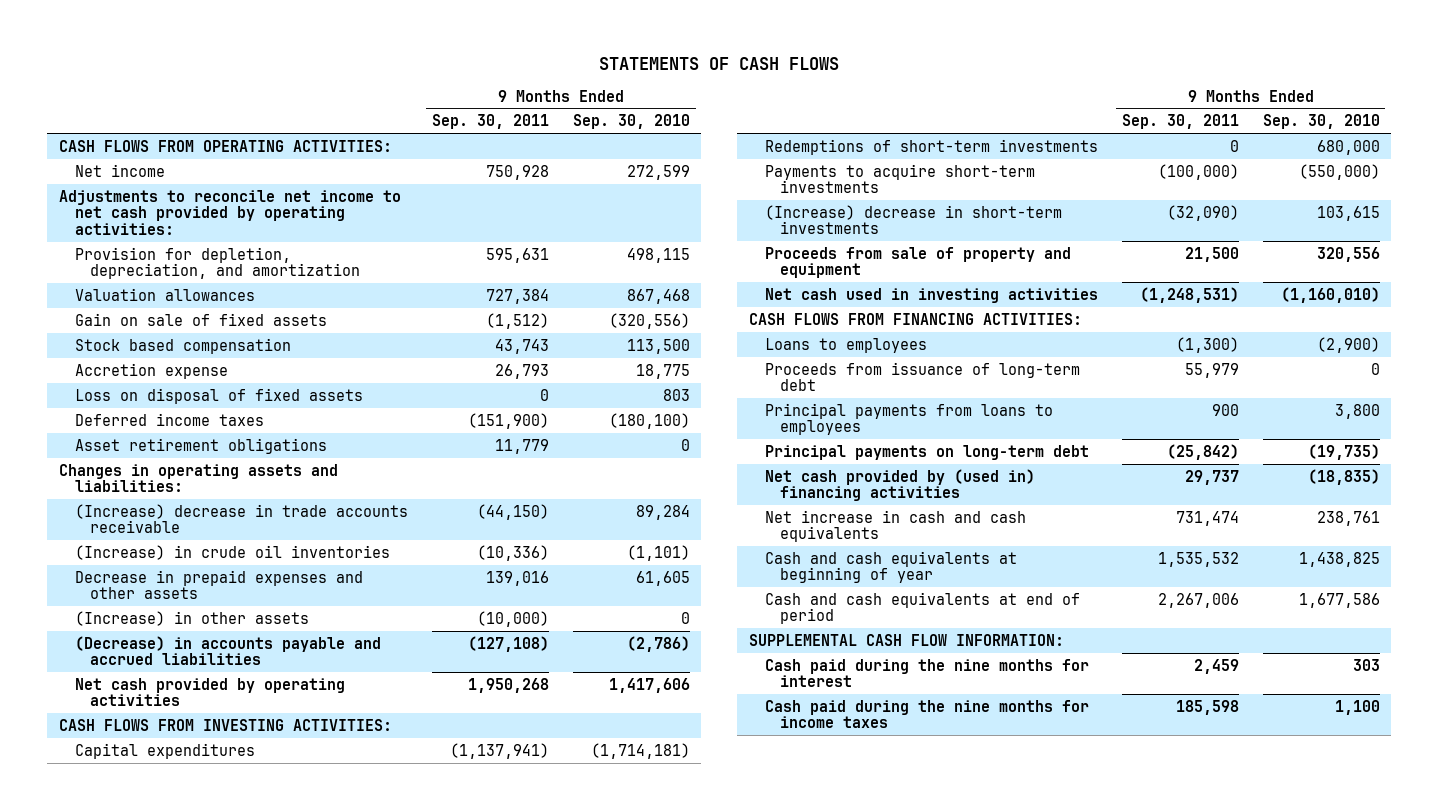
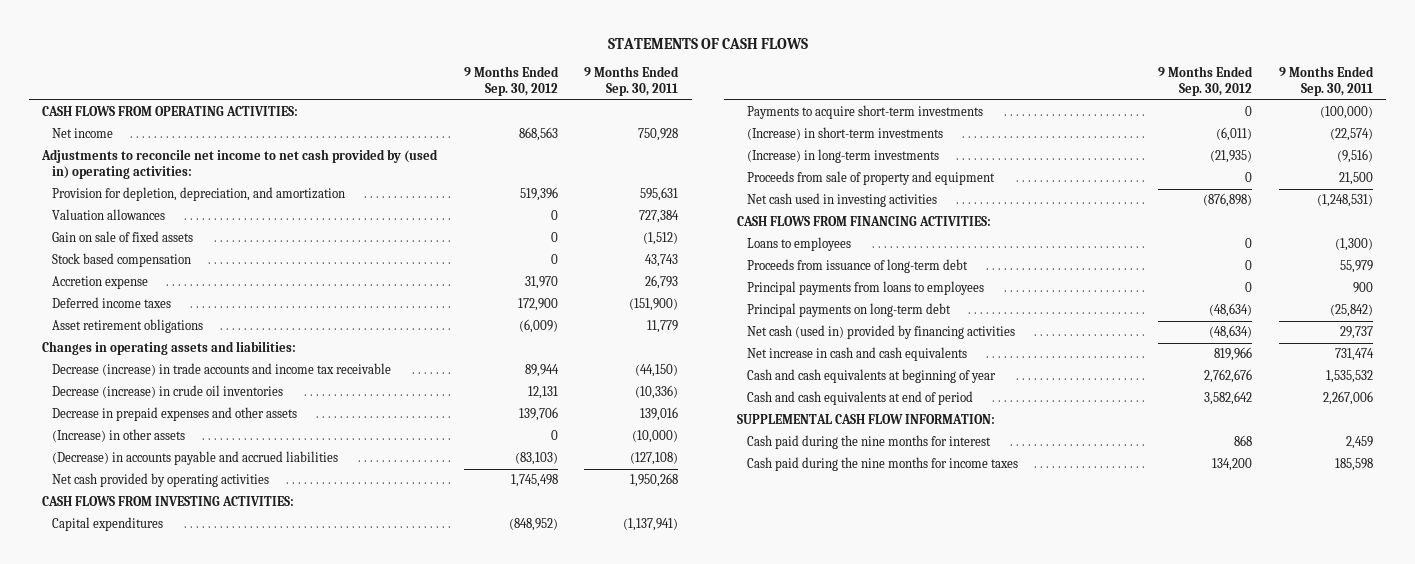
- | 9 Months Ended Sep. 30, 2011 | 9 Months Ended Sep. 30, 2010
+ | 9 Months Ended Sep. 30, 2012 | 9 Months Ended Sep. 30, 2011
- Adjustments to reconcile net income to net cash provided by operating activities:
+ Adjustments to reconcile net income to net cash provided by (used in) operating activities:
- Loss on disposal of fixed assets | 0 | 803
- (Increase) decrease in trade accounts receivable | (44,150) | 89,284
- (Increase) in crude oil inventories | (10,336) | (1,101)
+ Decrease (increase) in trade accounts and income tax receivable | 89,944 | (44,150)
+ Decrease (increase) in crude oil inventories | 12,131 | (10,336)
- Redemptions of short-term investments | 0 | 680,000
- (Increase) decrease in short-term investments | (32,090) | 103,615
+ (Increase) in short-term investments | (6,011) | (22,574)
+ (Increase) in long-term investments | (21,935) | (9,516)
- Net cash provided by (used in) financing activities | 29,737 | (18,835)
+ Net cash (used in) provided by financing activities | (48,634) | 29,737

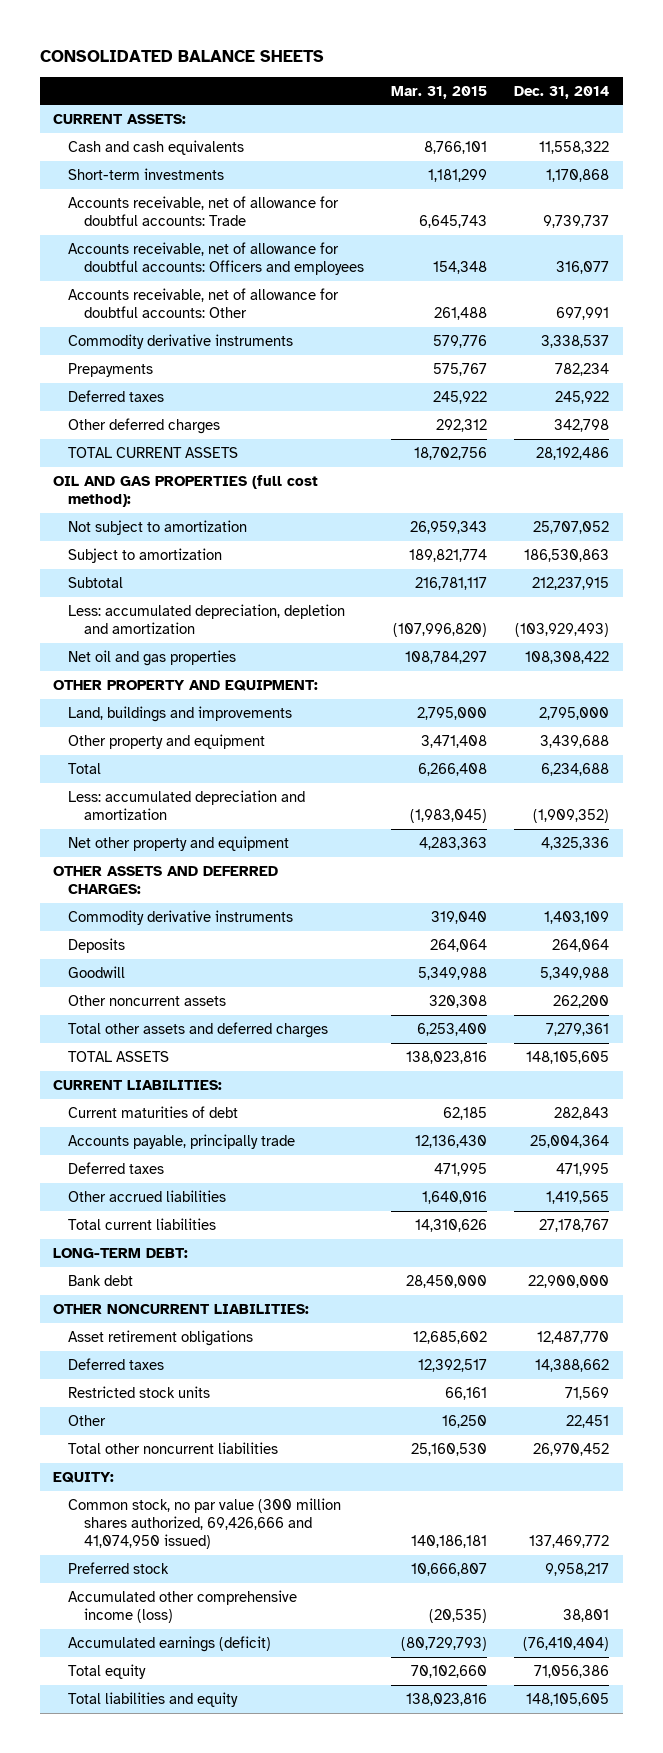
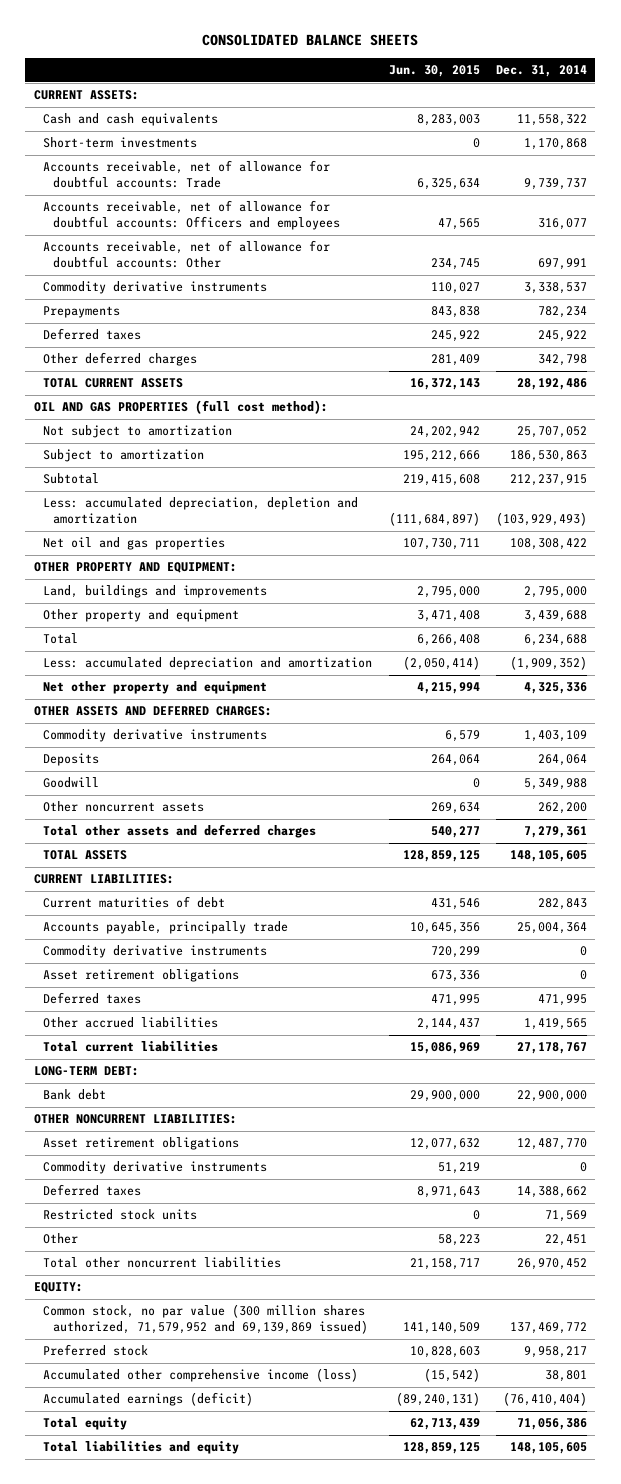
- | Mar. 31, 2015 | Dec. 31, 2014
+ | Jun. 30, 2015 | Dec. 31, 2014
+ Commodity derivative instruments | 720,299 | 0
+ Asset retirement obligations | 673,336 | 0
+ Commodity derivative instruments | 51,219 | 0
- Common stock, no par value (300 million shares authorized, 69,426,666 and 41,074,950 issued) | 140,186,181 | 137,469,772
+ Common stock, no par value (300 million shares authorized, 71,579,952 and 69,139,869 issued) | 141,140,509 | 137,469,772

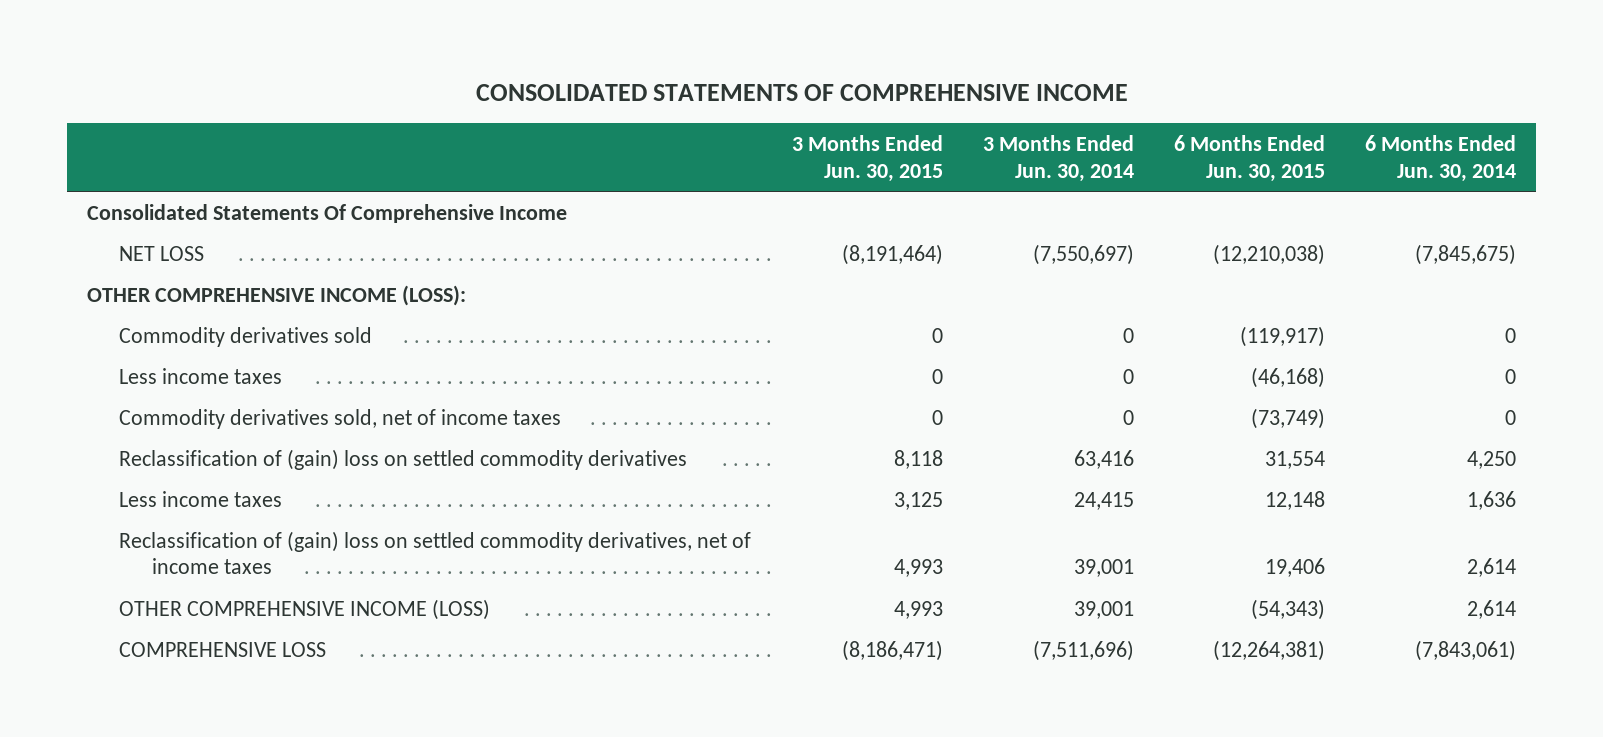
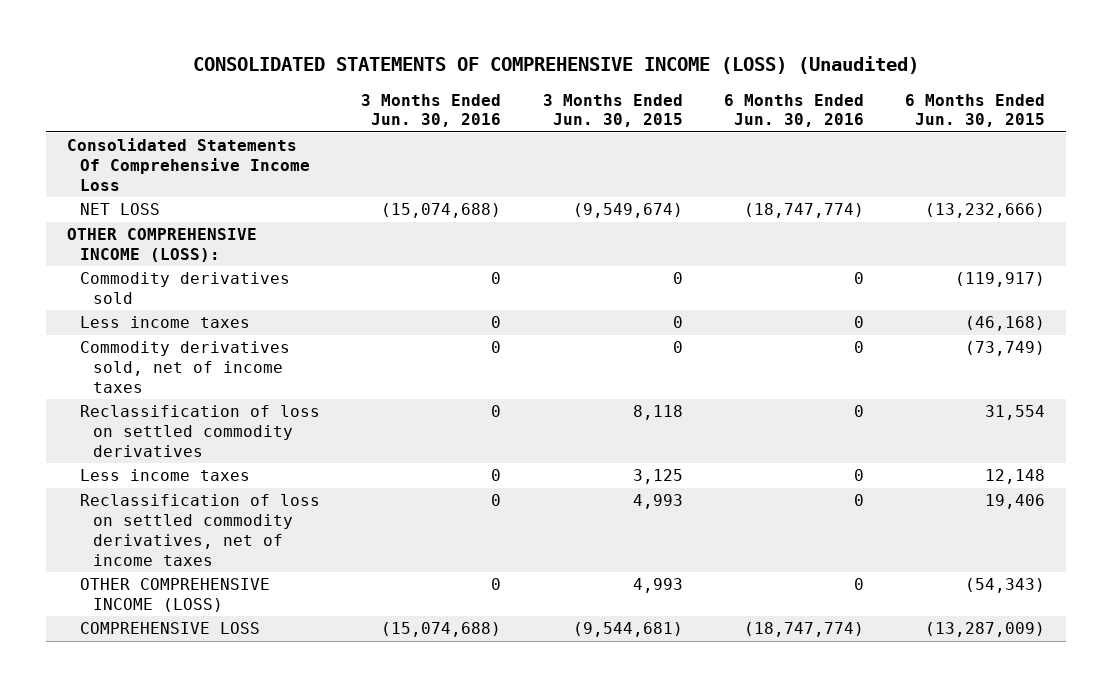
- CONSOLIDATED STATEMENTS OF COMPREHENSIVE INCOME
+ CONSOLIDATED STATEMENTS OF COMPREHENSIVE INCOME (LOSS) (Unaudited)
- | 3 Months Ended Jun. 30, 2015 | 3 Months Ended Jun. 30, 2014 | 6 Months Ended Jun. 30, 2015 | 6 Months Ended Jun. 30, 2014
+ | 3 Months Ended Jun. 30, 2016 | 3 Months Ended Jun. 30, 2015 | 6 Months Ended Jun. 30, 2016 | 6 Months Ended Jun. 30, 2015
- Consolidated Statements Of Comprehensive Income
- NET LOSS | (8,191,464) | (7,550,697) | (12,210,038) | (7,845,675)
+ Consolidated Statements Of Comprehensive Income Loss
+ NET LOSS | (15,074,688) | (9,549,674) | (18,747,774) | (13,232,666)
- Reclassification of (gain) loss on settled commodity derivatives | 8,118 | 63,416 | 31,554 | 4,250
+ Reclassification of loss on settled commodity derivatives | 0 | 8,118 | 0 | 31,554
- Reclassification of (gain) loss on settled commodity derivatives, net of income taxes | 4,993 | 39,001 | 19,406 | 2,614
+ Reclassification of loss on settled commodity derivatives, net of income taxes | 0 | 4,993 | 0 | 19,406
- COMPREHENSIVE LOSS | (8,186,471) | (7,511,696) | (12,264,381) | (7,843,061)
+ COMPREHENSIVE LOSS | (15,074,688) | (9,544,681) | (18,747,774) | (13,287,009)

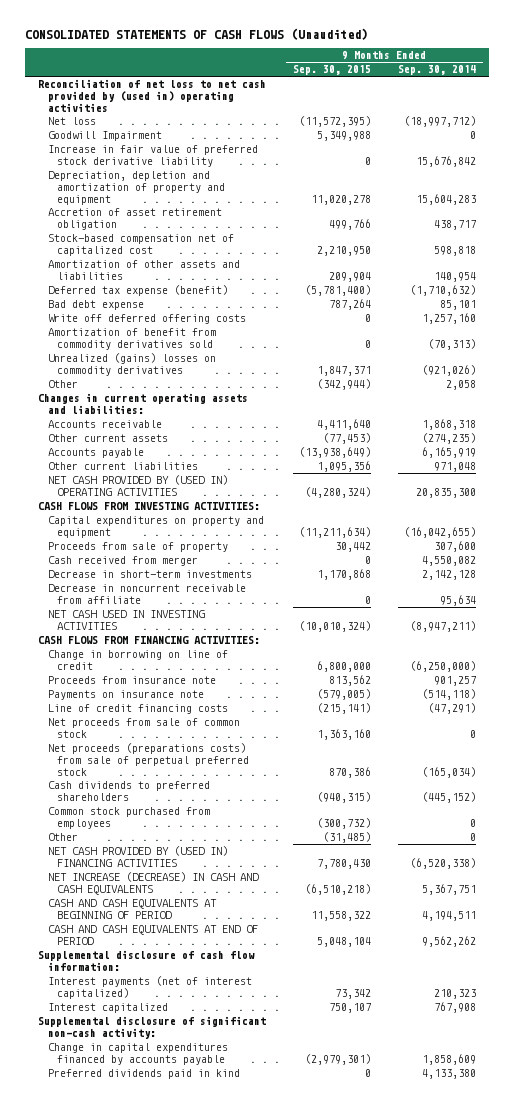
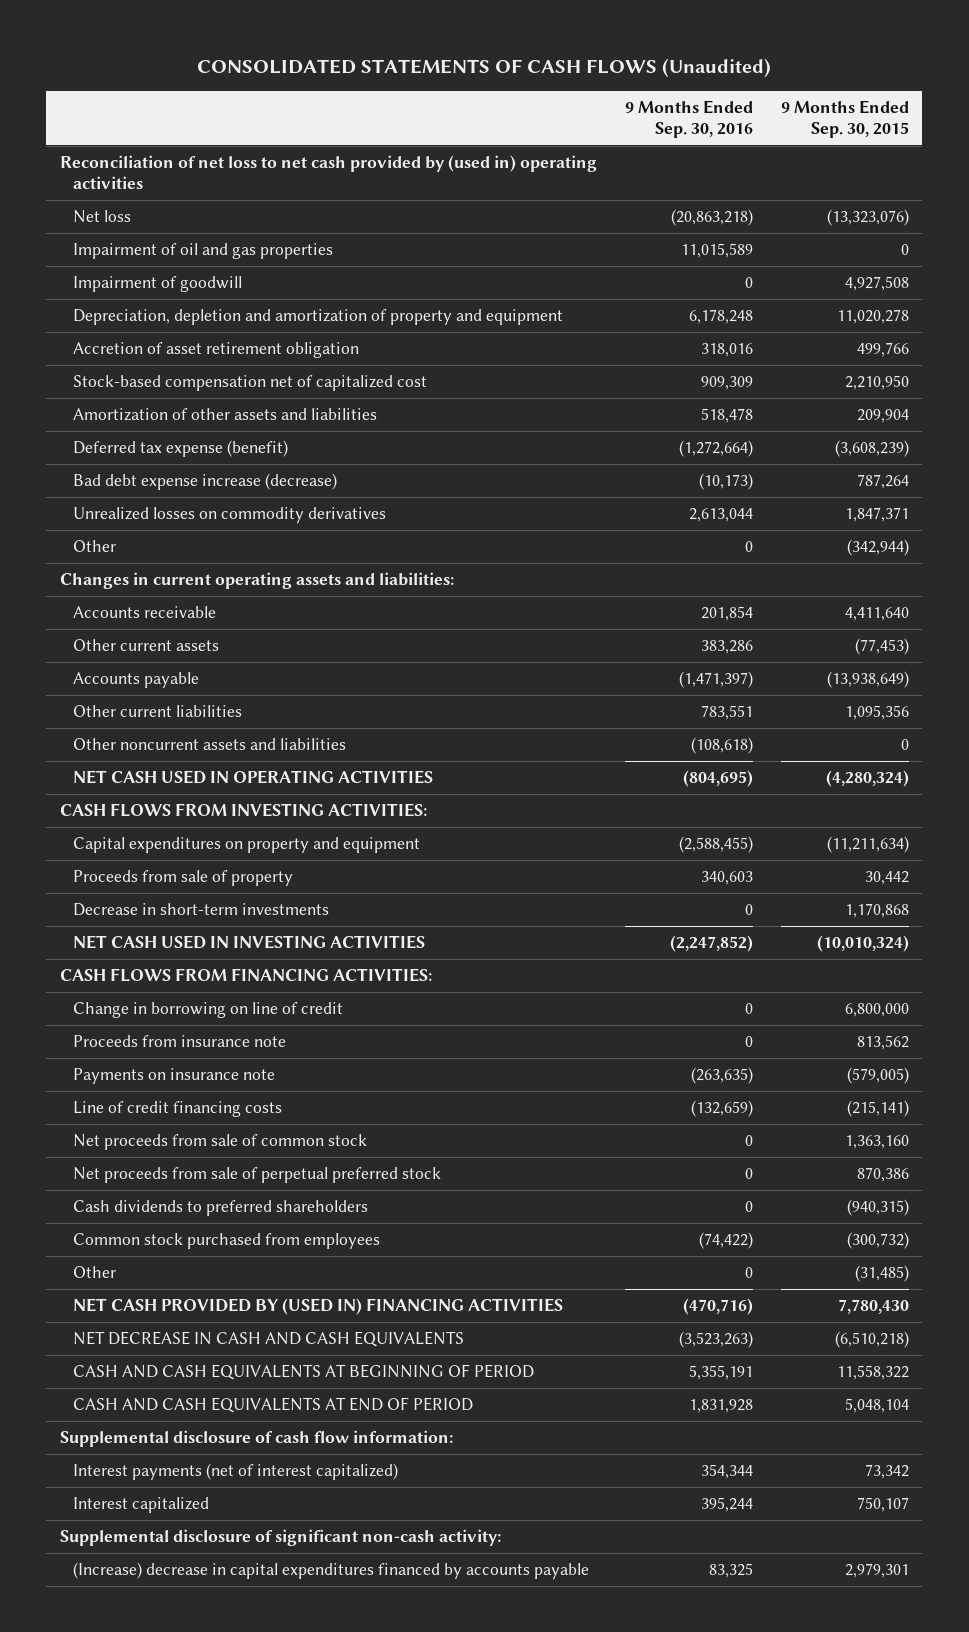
- | 9 Months Ended Sep. 30, 2015 | 9 Months Ended Sep. 30, 2014
+ | 9 Months Ended Sep. 30, 2016 | 9 Months Ended Sep. 30, 2015
- Net loss | (11,572,395) | (18,997,712)
- Goodwill Impairment | 5,349,988 | 0
- Increase in fair value of preferred stock derivative liability | 0 | 15,676,842
+ Net loss | (20,863,218) | (13,323,076)
+ Impairment of oil and gas properties | 11,015,589 | 0
+ Impairment of goodwill | 0 | 4,927,508
- Deferred tax expense (benefit) | (5,781,400) | (1,710,632)
- Bad debt expense | 787,264 | 85,101
- Write off deferred offering costs | 0 | 1,257,160
- Amortization of benefit from commodity derivatives sold | 0 | (70,313)
- Unrealized (gains) losses on commodity derivatives | 1,847,371 | (921,026)
+ Deferred tax expense (benefit) | (1,272,664) | (3,608,239)
+ Bad debt expense increase (decrease) | (10,173) | 787,264
+ Unrealized losses on commodity derivatives | 2,613,044 | 1,847,371
- NET CASH PROVIDED BY (USED IN) OPERATING ACTIVITIES | (4,280,324) | 20,835,300
+ Other noncurrent assets and liabilities | (108,618) | 0
+ NET CASH USED IN OPERATING ACTIVITIES | (804,695) | (4,280,324)
- Cash received from merger | 0 | 4,550,082
- Decrease in noncurrent receivable from affiliate | 0 | 95,634
- Net proceeds (preparations costs) from sale of perpetual preferred stock | 870,386 | (165,034)
+ Net proceeds from sale of perpetual preferred stock | 0 | 870,386
- NET INCREASE (DECREASE) IN CASH AND CASH EQUIVALENTS | (6,510,218) | 5,367,751
+ NET DECREASE IN CASH AND CASH EQUIVALENTS | (3,523,263) | (6,510,218)
- Change in capital expenditures financed by accounts payable | (2,979,301) | 1,858,609
- Preferred dividends paid in kind | 0 | 4,133,380
+ (Increase) decrease in capital expenditures financed by accounts payable | 83,325 | 2,979,301

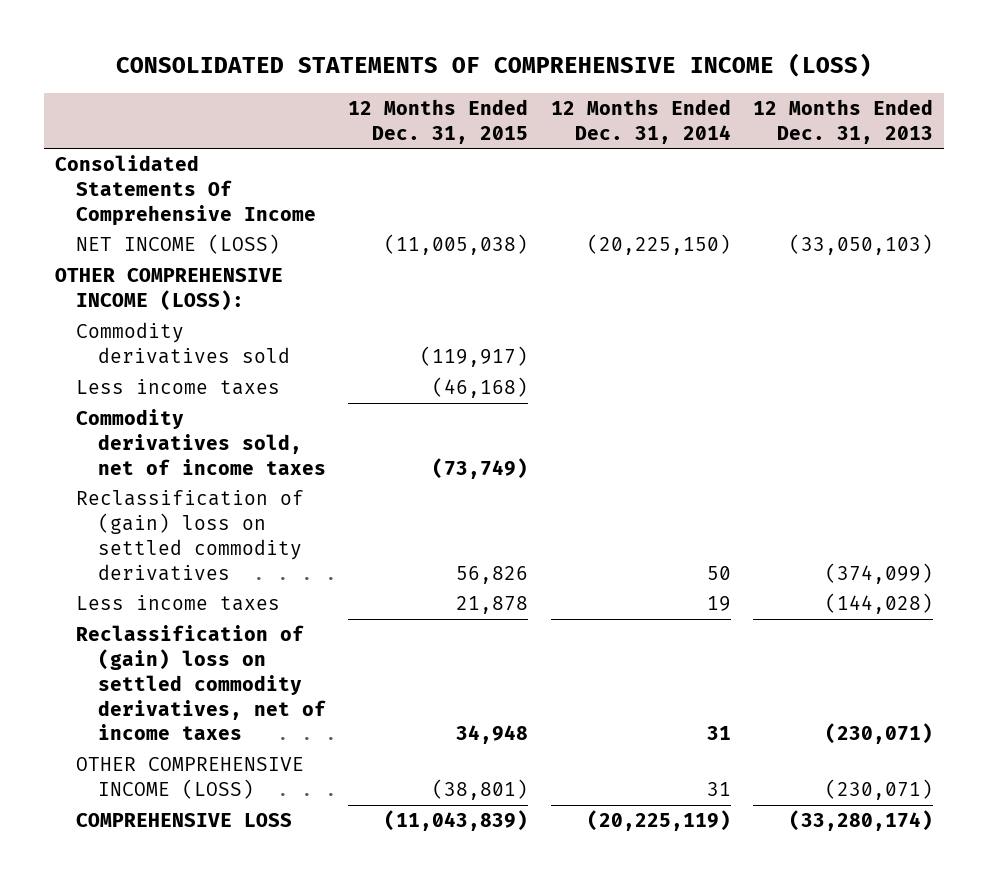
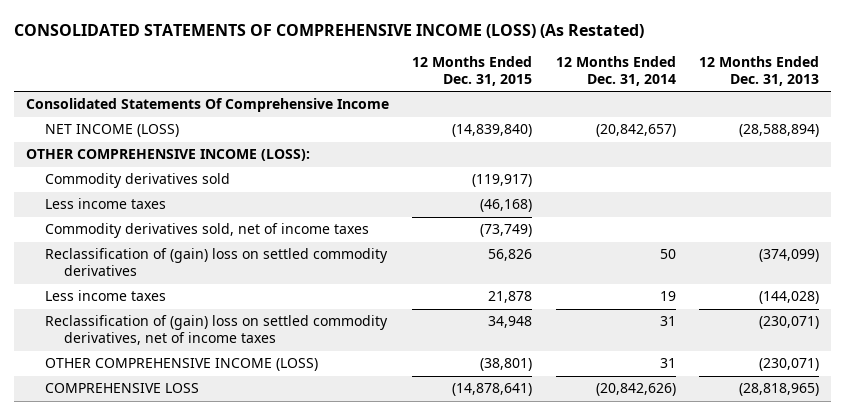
- CONSOLIDATED STATEMENTS OF COMPREHENSIVE INCOME (LOSS)
+ CONSOLIDATED STATEMENTS OF COMPREHENSIVE INCOME (LOSS) (As Restated)
- NET INCOME (LOSS) | (11,005,038) | (20,225,150) | (33,050,103)
+ NET INCOME (LOSS) | (14,839,840) | (20,842,657) | (28,588,894)
- COMPREHENSIVE LOSS | (11,043,839) | (20,225,119) | (33,280,174)
+ COMPREHENSIVE LOSS | (14,878,641) | (20,842,626) | (28,818,965)

